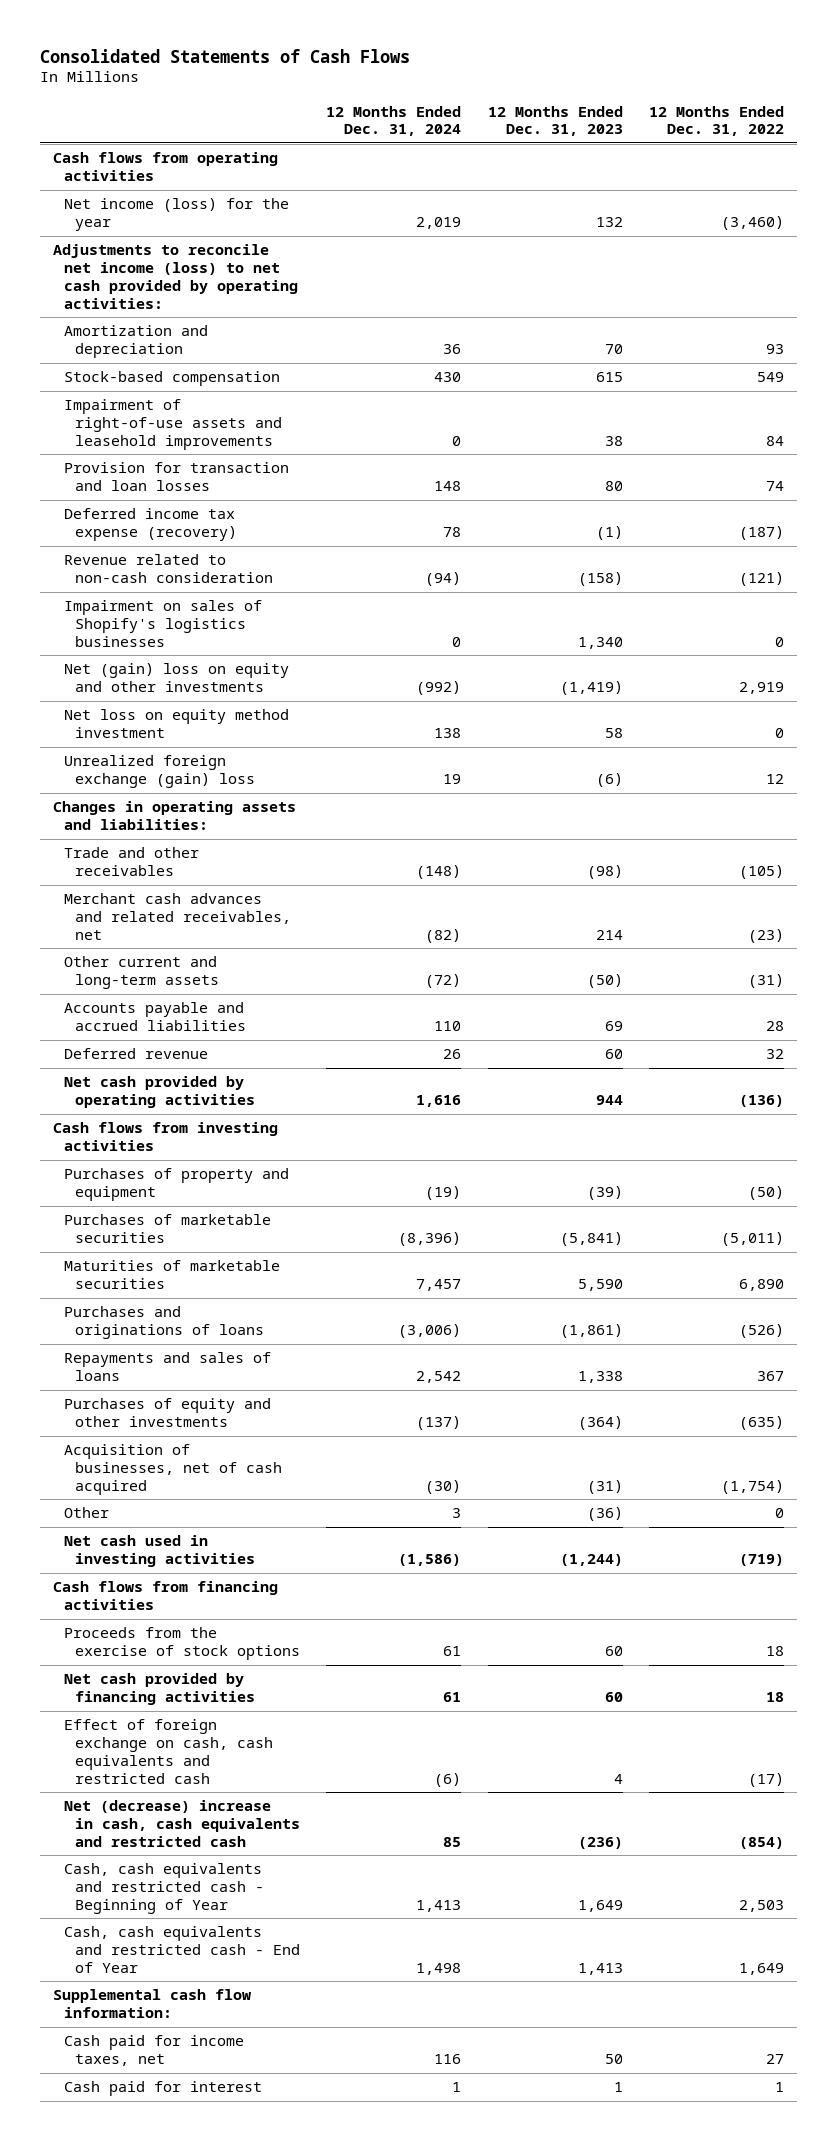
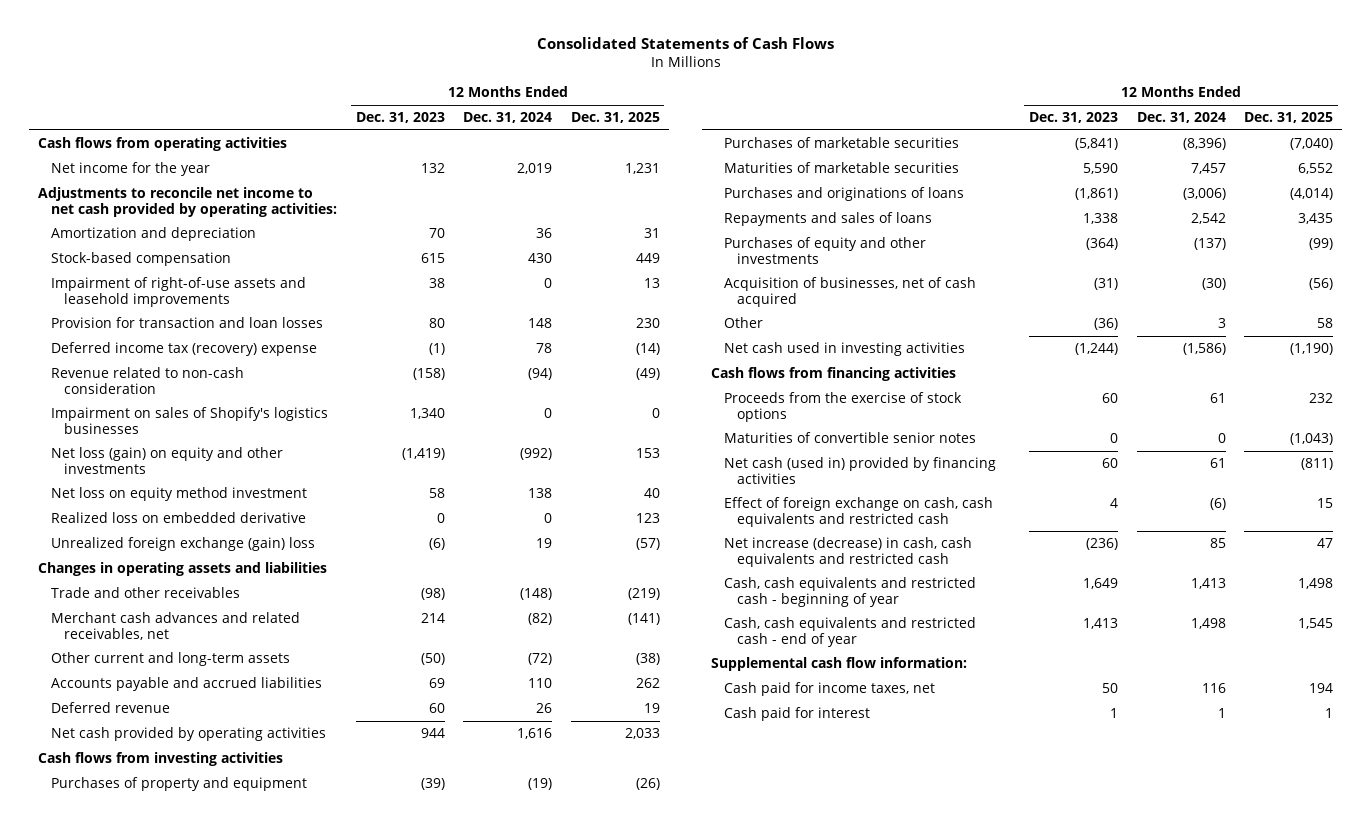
- | 12 Months Ended Dec. 31, 2024 | 12 Months Ended Dec. 31, 2023 | 12 Months Ended Dec. 31, 2022
+ | 12 Months Ended Dec. 31, 2023 | 12 Months Ended Dec. 31, 2024 | 12 Months Ended Dec. 31, 2025
- Net income (loss) for the year | 2,019 | 132 | (3,460)
- Adjustments to reconcile net income (loss) to net cash provided by operating activities:
+ Net income for the year | 132 | 2,019 | 1,231
+ Adjustments to reconcile net income to net cash provided by operating activities:
- Deferred income tax expense (recovery) | 78 | (1) | (187)
+ Deferred income tax (recovery) expense | (1) | 78 | (14)
- Net (gain) loss on equity and other investments | (992) | (1,419) | 2,919
+ Net loss (gain) on equity and other investments | (1,419) | (992) | 153
+ Realized loss on embedded derivative | 0 | 0 | 123
- Changes in operating assets and liabilities:
+ Changes in operating assets and liabilities
- Net cash provided by financing activities | 61 | 60 | 18
+ Maturities of convertible senior notes | 0 | 0 | (1,043)
+ Net cash (used in) provided by financing activities | 60 | 61 | (811)
- Net (decrease) increase in cash, cash equivalents and restricted cash | 85 | (236) | (854)
- Cash, cash equivalents and restricted cash - Beginning of Year | 1,413 | 1,649 | 2,503
- Cash, cash equivalents and restricted cash - End of Year | 1,498 | 1,413 | 1,649
+ Net increase (decrease) in cash, cash equivalents and restricted cash | (236) | 85 | 47
+ Cash, cash equivalents and restricted cash - beginning of year | 1,649 | 1,413 | 1,498
+ Cash, cash equivalents and restricted cash - end of year | 1,413 | 1,498 | 1,545

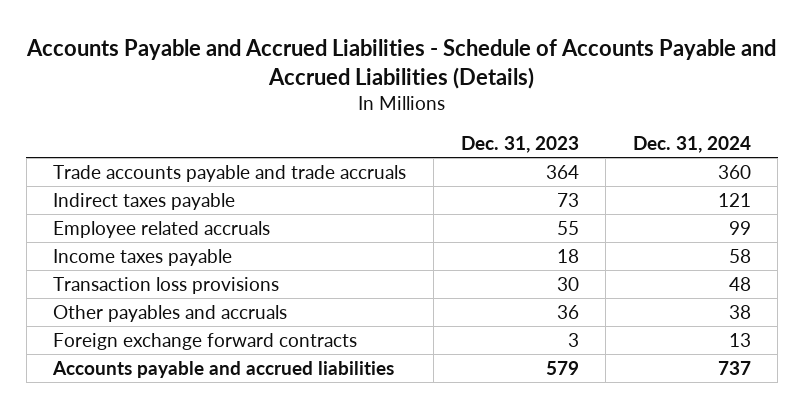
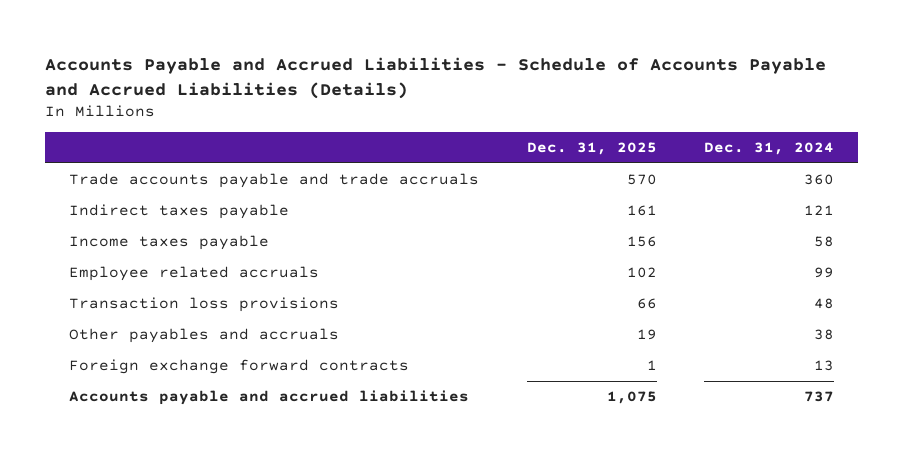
- | Dec. 31, 2023 | Dec. 31, 2024
+ | Dec. 31, 2025 | Dec. 31, 2024
moved down: Employee related accruals | 102 | 99

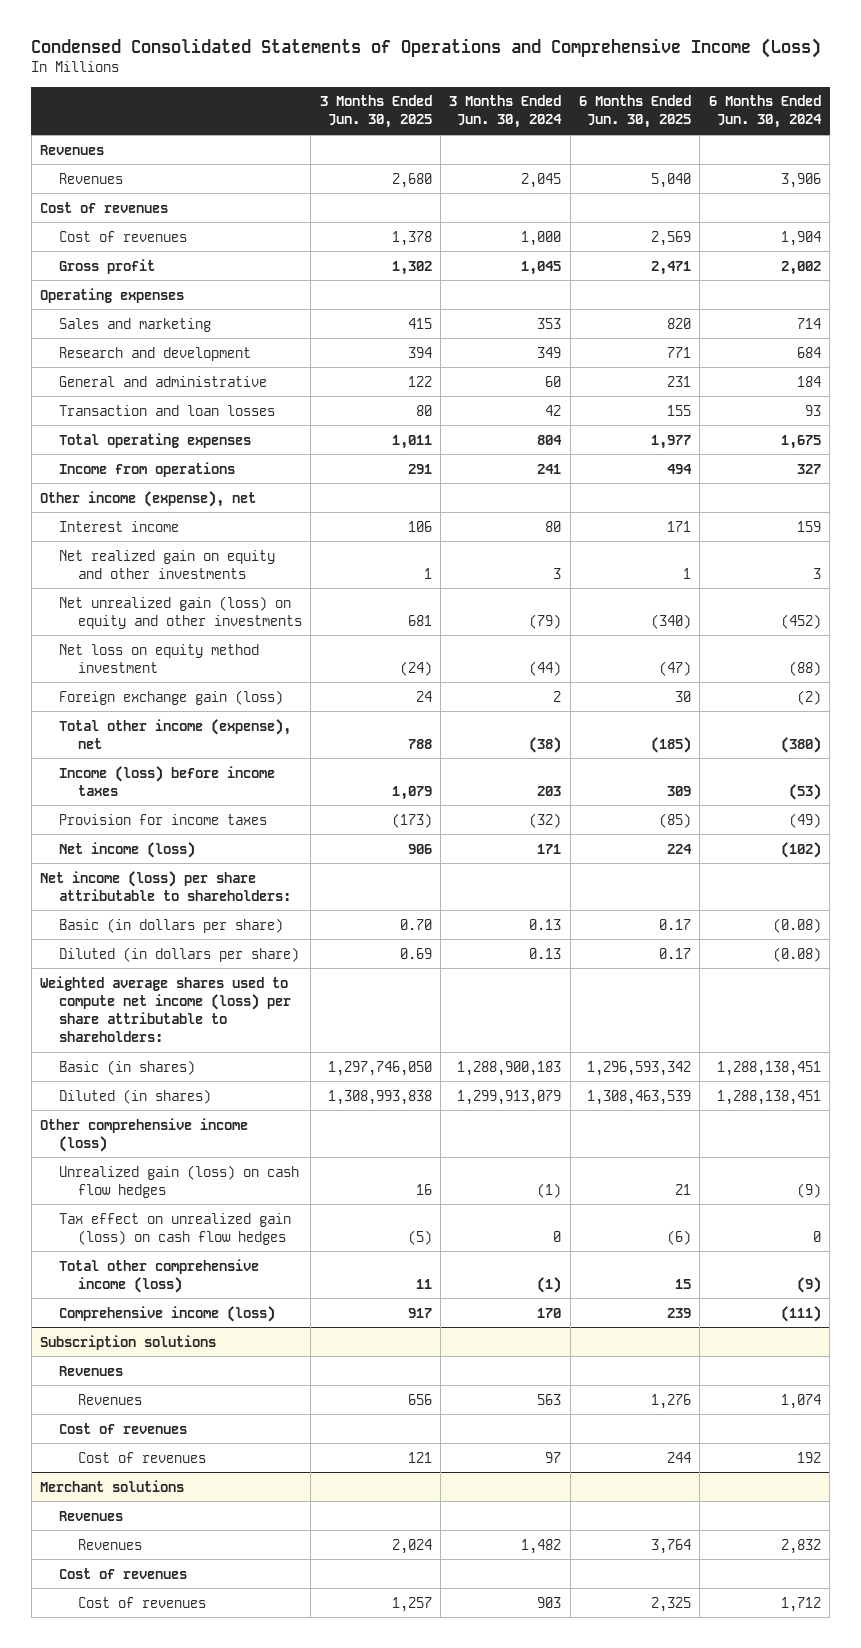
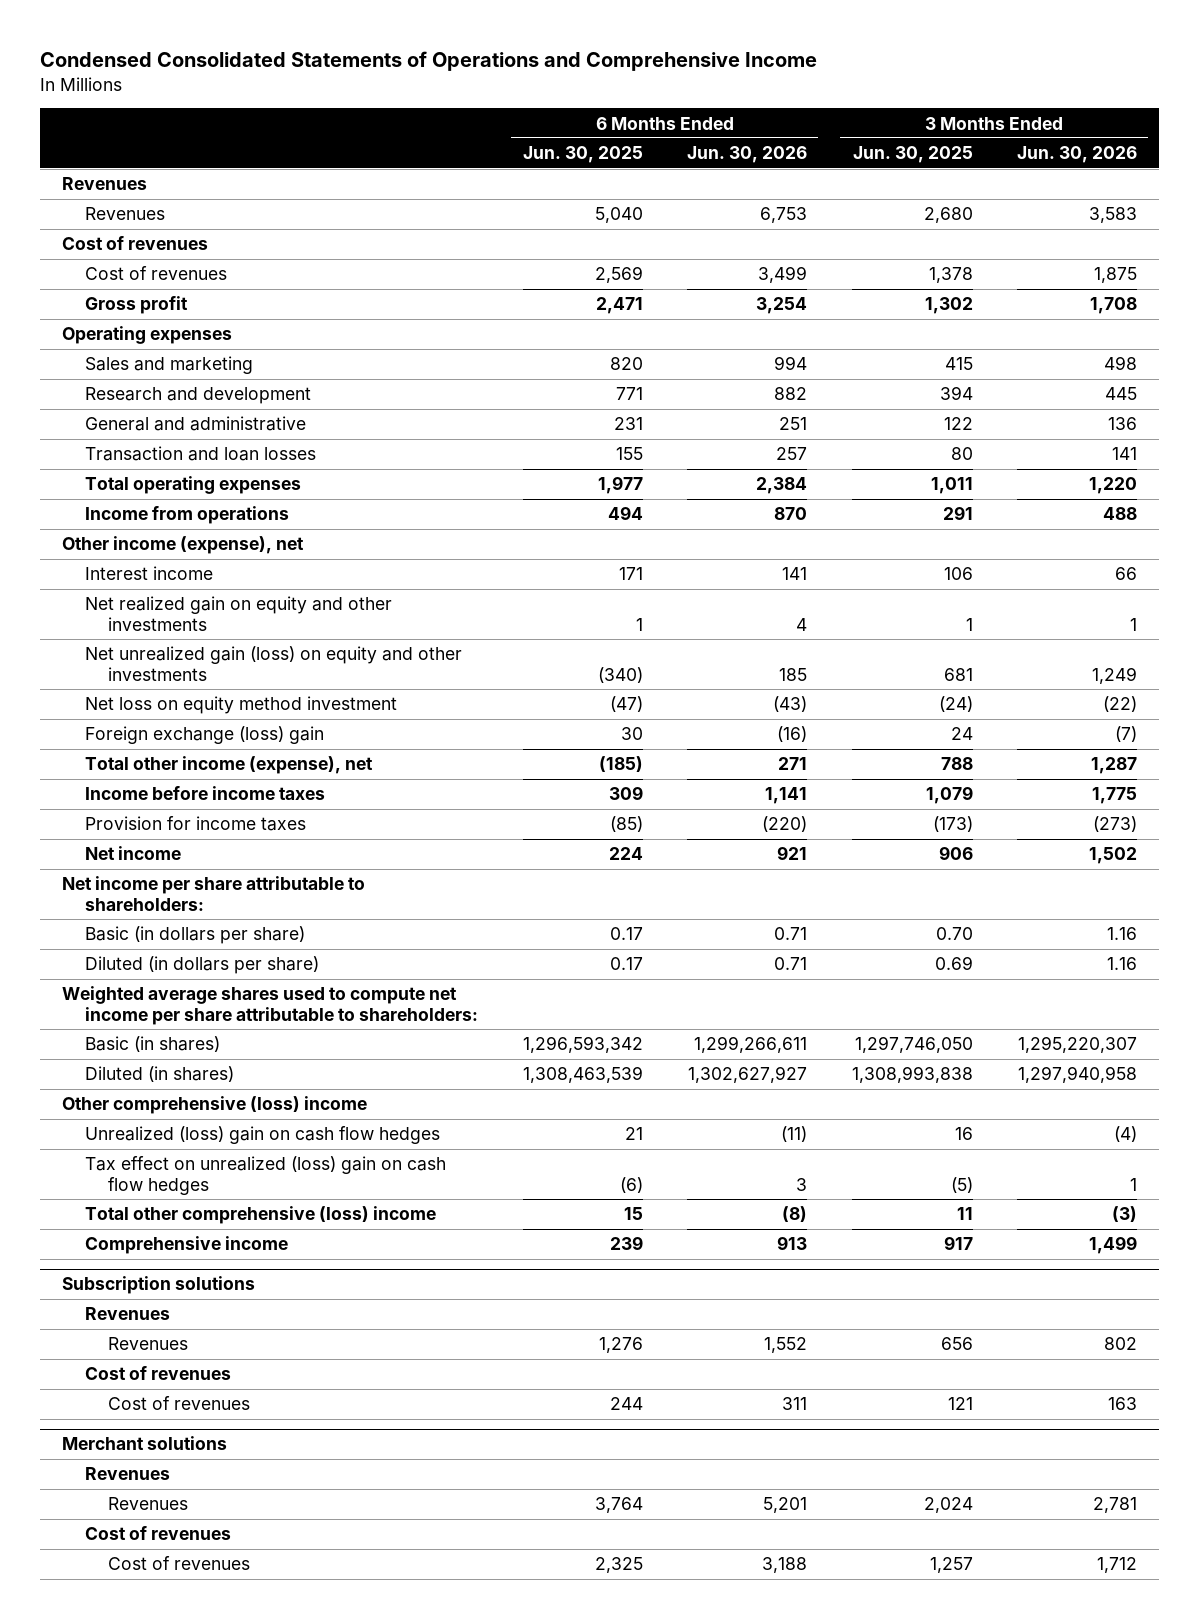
- Condensed Consolidated Statements of Operations and Comprehensive Income (Loss)
+ Condensed Consolidated Statements of Operations and Comprehensive Income
- | 3 Months Ended Jun. 30, 2025 | 3 Months Ended Jun. 30, 2024 | 6 Months Ended Jun. 30, 2025 | 6 Months Ended Jun. 30, 2024
+ | 6 Months Ended Jun. 30, 2025 | 6 Months Ended Jun. 30, 2026 | 3 Months Ended Jun. 30, 2025 | 3 Months Ended Jun. 30, 2026
- Foreign exchange gain (loss) | 24 | 2 | 30 | (2)
+ Foreign exchange (loss) gain | 30 | (16) | 24 | (7)
- Income (loss) before income taxes | 1,079 | 203 | 309 | (53)
+ Income before income taxes | 309 | 1,141 | 1,079 | 1,775
- Net income (loss) | 906 | 171 | 224 | (102)
- Net income (loss) per share attributable to shareholders:
+ Net income | 224 | 921 | 906 | 1,502
+ Net income per share attributable to shareholders:
- Weighted average shares used to compute net income (loss) per share attributable to shareholders:
+ Weighted average shares used to compute net income per share attributable to shareholders:
- Other comprehensive income (loss)
- Unrealized gain (loss) on cash flow hedges | 16 | (1) | 21 | (9)
- Tax effect on unrealized gain (loss) on cash flow hedges | (5) | 0 | (6) | 0
- Total other comprehensive income (loss) | 11 | (1) | 15 | (9)
- Comprehensive income (loss) | 917 | 170 | 239 | (111)
+ Other comprehensive (loss) income
+ Unrealized (loss) gain on cash flow hedges | 21 | (11) | 16 | (4)
+ Tax effect on unrealized (loss) gain on cash flow hedges | (6) | 3 | (5) | 1
+ Total other comprehensive (loss) income | 15 | (8) | 11 | (3)
+ Comprehensive income | 239 | 913 | 917 | 1,499

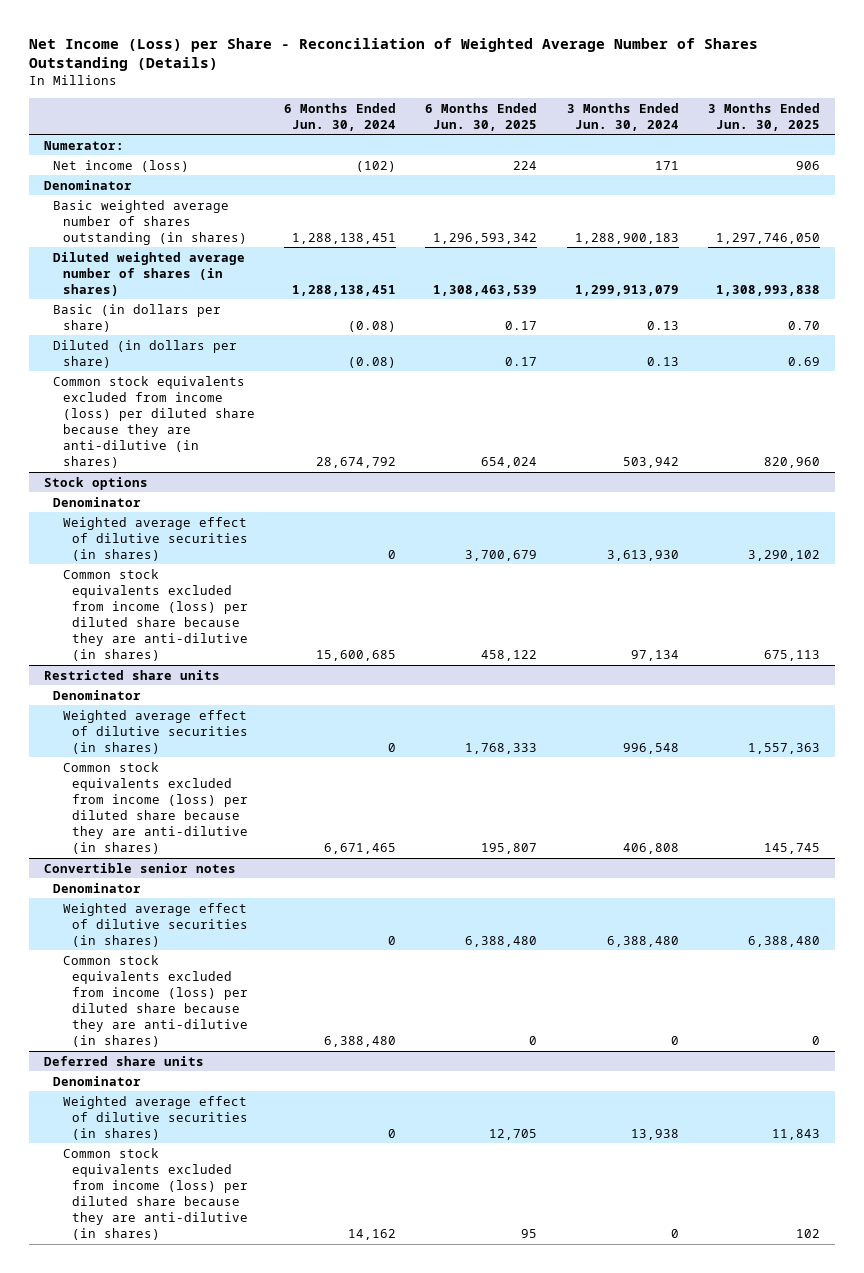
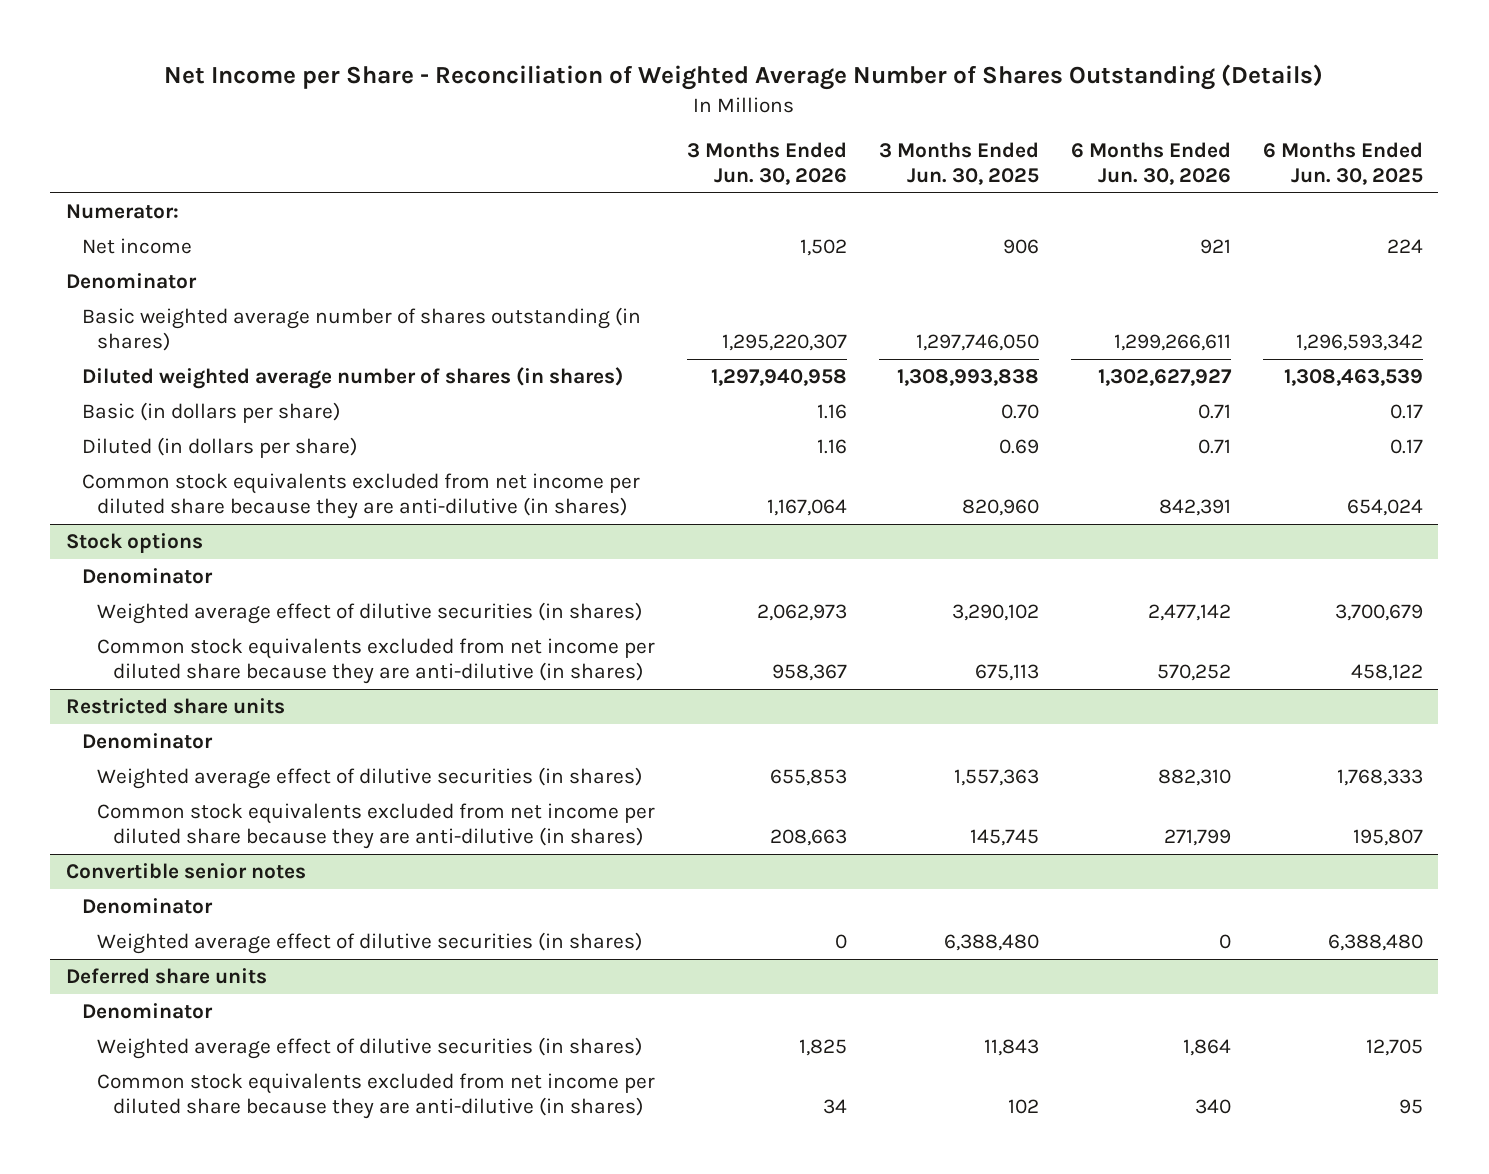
- Net Income (Loss) per Share - Reconciliation of Weighted Average Number of Shares Outstanding (Details)
+ Net Income per Share - Reconciliation of Weighted Average Number of Shares Outstanding (Details)
- | 6 Months Ended Jun. 30, 2024 | 6 Months Ended Jun. 30, 2025 | 3 Months Ended Jun. 30, 2024 | 3 Months Ended Jun. 30, 2025
+ | 3 Months Ended Jun. 30, 2026 | 3 Months Ended Jun. 30, 2025 | 6 Months Ended Jun. 30, 2026 | 6 Months Ended Jun. 30, 2025
- Net income (loss) | (102) | 224 | 171 | 906
+ Net income | 1,502 | 906 | 921 | 224
- Common stock equivalents excluded from income (loss) per diluted share because they are anti-dilutive (in shares) | 28,674,792 | 654,024 | 503,942 | 820,960
+ Common stock equivalents excluded from net income per diluted share because they are anti-dilutive (in shares) | 1,167,064 | 820,960 | 842,391 | 654,024
@ Stock options
- Common stock equivalents excluded from income (loss) per diluted share because they are anti-dilutive (in shares) | 15,600,685 | 458,122 | 97,134 | 675,113
+ Common stock equivalents excluded from net income per diluted share because they are anti-dilutive (in shares) | 958,367 | 675,113 | 570,252 | 458,122
@ Restricted share units
- Common stock equivalents excluded from income (loss) per diluted share because they are anti-dilutive (in shares) | 6,671,465 | 195,807 | 406,808 | 145,745
+ Common stock equivalents excluded from net income per diluted share because they are anti-dilutive (in shares) | 208,663 | 145,745 | 271,799 | 195,807
@ Convertible senior notes
- Common stock equivalents excluded from income (loss) per diluted share because they are anti-dilutive (in shares) | 6,388,480 | 0 | 0 | 0
@ Deferred share units
- Common stock equivalents excluded from income (loss) per diluted share because they are anti-dilutive (in shares) | 14,162 | 95 | 0 | 102
+ Common stock equivalents excluded from net income per diluted share because they are anti-dilutive (in shares) | 34 | 102 | 340 | 95

